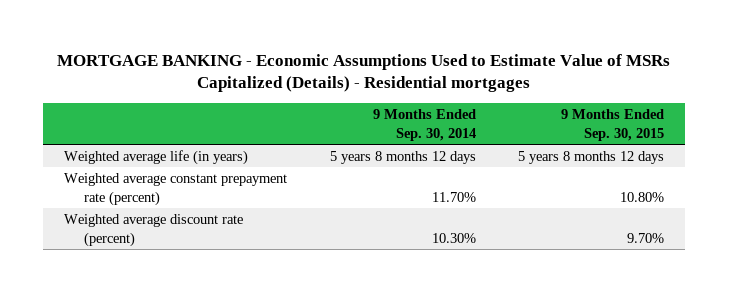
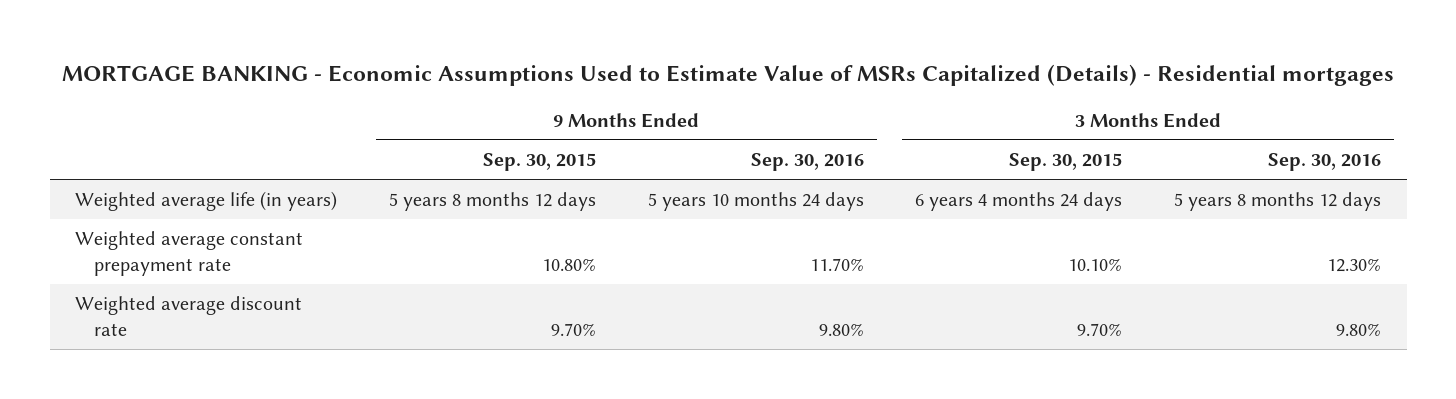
- | 9 Months Ended Sep. 30, 2014 | 9 Months Ended Sep. 30, 2015
+ | 9 Months Ended Sep. 30, 2015 | 9 Months Ended Sep. 30, 2016 | 3 Months Ended Sep. 30, 2015 | 3 Months Ended Sep. 30, 2016
- Weighted average constant prepayment rate (percent) | 11.70% | 10.80%
- Weighted average discount rate (percent) | 10.30% | 9.70%
+ Weighted average constant prepayment rate | 10.80% | 11.70% | 10.10% | 12.30%
+ Weighted average discount rate | 9.70% | 9.80% | 9.70% | 9.80%

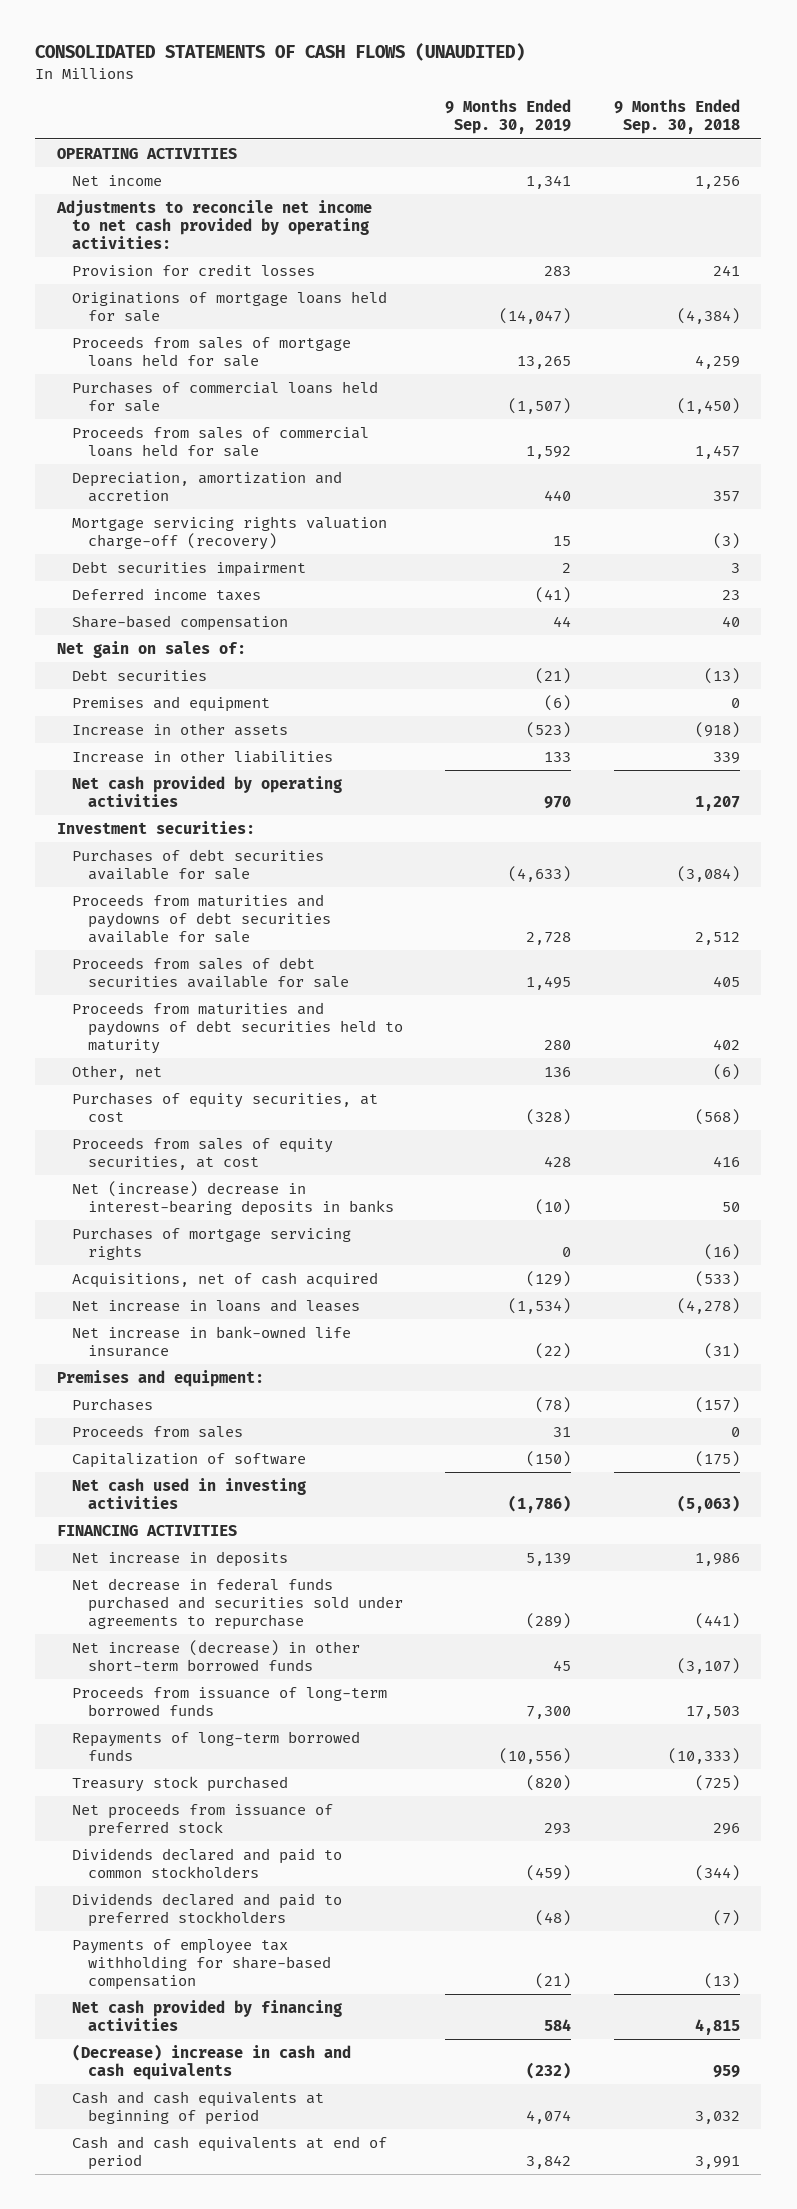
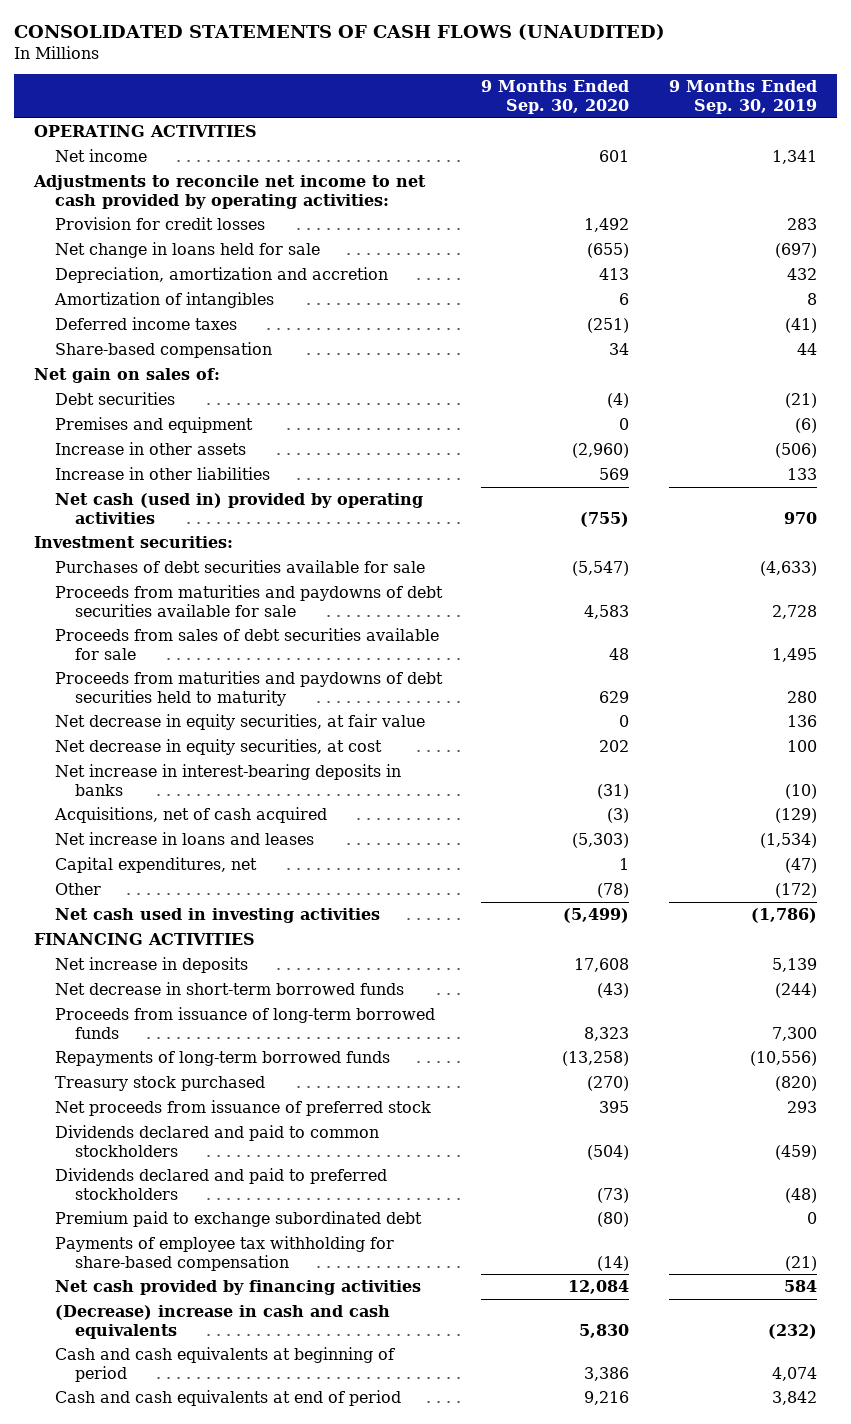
- | 9 Months Ended Sep. 30, 2019 | 9 Months Ended Sep. 30, 2018
+ | 9 Months Ended Sep. 30, 2020 | 9 Months Ended Sep. 30, 2019
- Originations of mortgage loans held for sale | (14,047) | (4,384)
- Proceeds from sales of mortgage loans held for sale | 13,265 | 4,259
- Purchases of commercial loans held for sale | (1,507) | (1,450)
- Proceeds from sales of commercial loans held for sale | 1,592 | 1,457
- Depreciation, amortization and accretion | 440 | 357
- Mortgage servicing rights valuation charge-off (recovery) | 15 | (3)
- Debt securities impairment | 2 | 3
+ Net change in loans held for sale | (655) | (697)
+ Depreciation, amortization and accretion | 413 | 432
+ Amortization of intangibles | 6 | 8
- Increase in other assets | (523) | (918)
+ Increase in other assets | (2,960) | (506)
- Net cash provided by operating activities | 970 | 1,207
+ Net cash (used in) provided by operating activities | (755) | 970
- Other, net | 136 | (6)
- Purchases of equity securities, at cost | (328) | (568)
- Proceeds from sales of equity securities, at cost | 428 | 416
- Net (increase) decrease in interest-bearing deposits in banks | (10) | 50
- Purchases of mortgage servicing rights | 0 | (16)
+ Net decrease in equity securities, at fair value | 0 | 136
+ Net decrease in equity securities, at cost | 202 | 100
+ Net increase in interest-bearing deposits in banks | (31) | (10)
- Net increase in bank-owned life insurance | (22) | (31)
- Premises and equipment:
- Purchases | (78) | (157)
- Proceeds from sales | 31 | 0
- Capitalization of software | (150) | (175)
+ Capital expenditures, net | 1 | (47)
+ Other | (78) | (172)
- Net decrease in federal funds purchased and securities sold under agreements to repurchase | (289) | (441)
- Net increase (decrease) in other short-term borrowed funds | 45 | (3,107)
+ Net decrease in short-term borrowed funds | (43) | (244)
+ Premium paid to exchange subordinated debt | (80) | 0

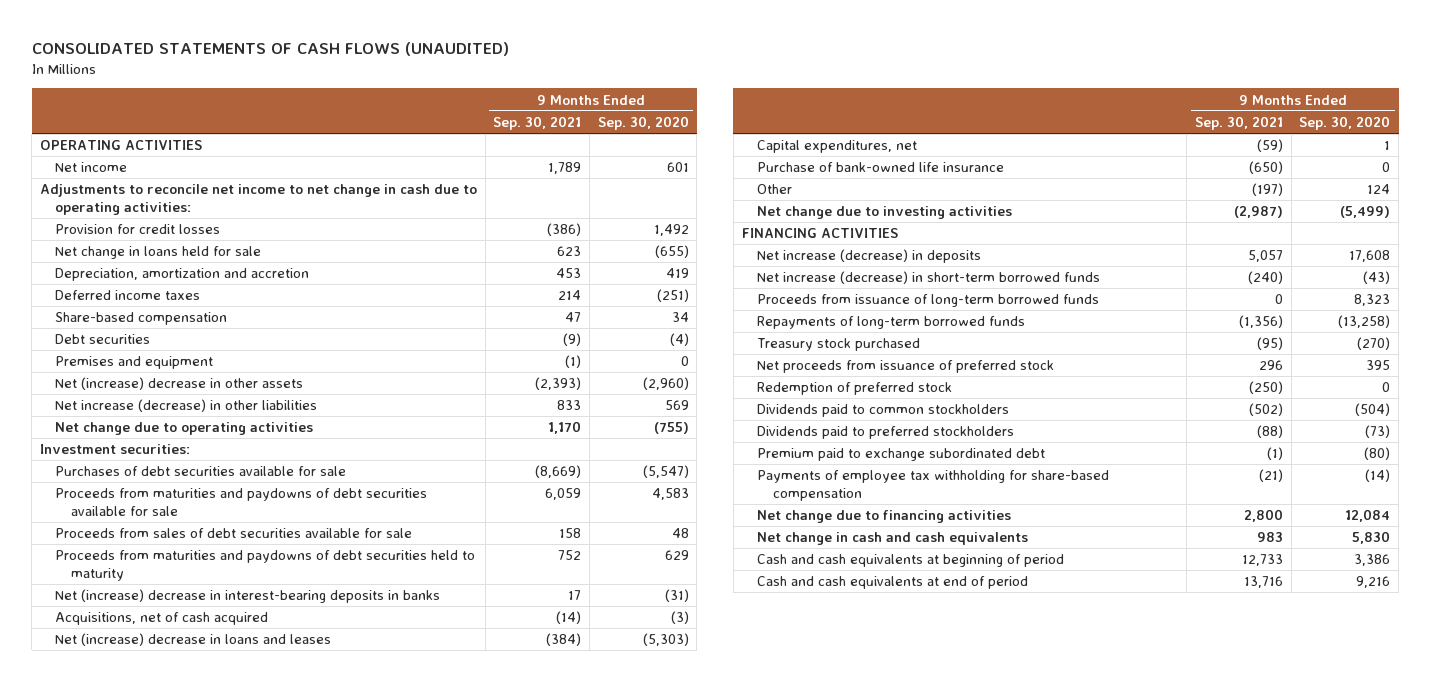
- | 9 Months Ended Sep. 30, 2020 | 9 Months Ended Sep. 30, 2019
+ | 9 Months Ended Sep. 30, 2021 | 9 Months Ended Sep. 30, 2020
- Adjustments to reconcile net income to net cash provided by operating activities:
+ Adjustments to reconcile net income to net change in cash due to operating activities:
- Depreciation, amortization and accretion | 413 | 432
- Amortization of intangibles | 6 | 8
+ Depreciation, amortization and accretion | 453 | 419
- Net gain on sales of:
- Increase in other assets | (2,960) | (506)
- Increase in other liabilities | 569 | 133
- Net cash (used in) provided by operating activities | (755) | 970
+ Net (increase) decrease in other assets | (2,393) | (2,960)
+ Net increase (decrease) in other liabilities | 833 | 569
+ Net change due to operating activities | 1,170 | (755)
- Net decrease in equity securities, at fair value | 0 | 136
- Net decrease in equity securities, at cost | 202 | 100
- Net increase in interest-bearing deposits in banks | (31) | (10)
+ Net (increase) decrease in interest-bearing deposits in banks | 17 | (31)
- Net increase in loans and leases | (5,303) | (1,534)
+ Net (increase) decrease in loans and leases | (384) | (5,303)
- Other | (78) | (172)
- Net cash used in investing activities | (5,499) | (1,786)
+ Purchase of bank-owned life insurance | (650) | 0
+ Other | (197) | 124
+ Net change due to investing activities | (2,987) | (5,499)
- Net increase in deposits | 17,608 | 5,139
- Net decrease in short-term borrowed funds | (43) | (244)
+ Net increase (decrease) in deposits | 5,057 | 17,608
+ Net increase (decrease) in short-term borrowed funds | (240) | (43)
- Dividends declared and paid to common stockholders | (504) | (459)
- Dividends declared and paid to preferred stockholders | (73) | (48)
+ Redemption of preferred stock | (250) | 0
+ Dividends paid to common stockholders | (502) | (504)
+ Dividends paid to preferred stockholders | (88) | (73)
- Net cash provided by financing activities | 12,084 | 584
- (Decrease) increase in cash and cash equivalents | 5,830 | (232)
+ Net change due to financing activities | 2,800 | 12,084
+ Net change in cash and cash equivalents | 983 | 5,830

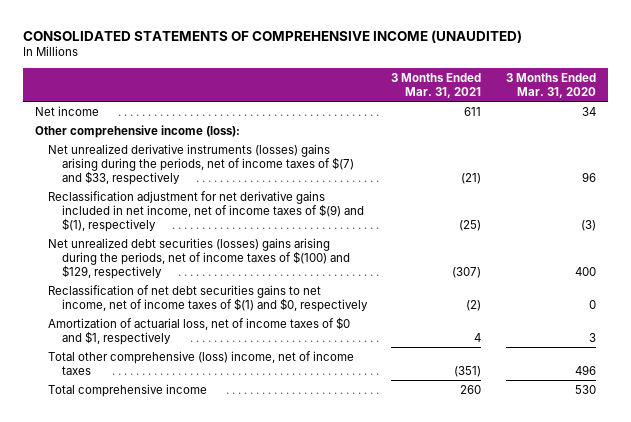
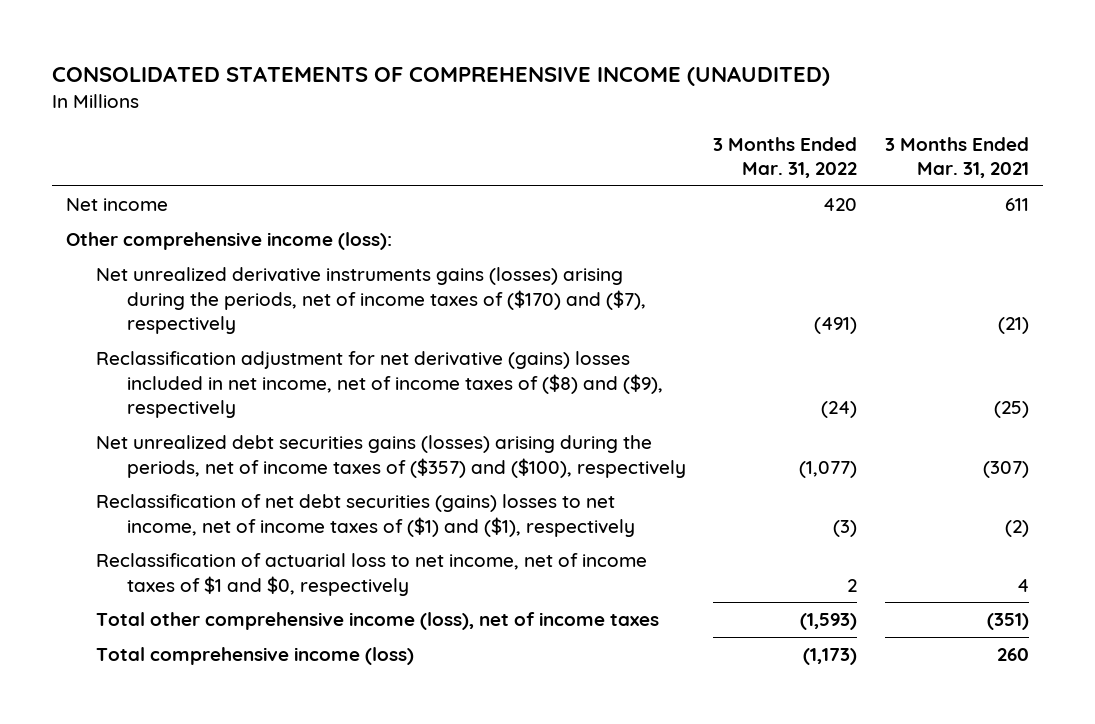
- | 3 Months Ended Mar. 31, 2021 | 3 Months Ended Mar. 31, 2020
+ | 3 Months Ended Mar. 31, 2022 | 3 Months Ended Mar. 31, 2021
- Net unrealized derivative instruments (losses) gains arising during the periods, net of income taxes of $(7) and $33, respectively | (21) | 96
- Reclassification adjustment for net derivative gains included in net income, net of income taxes of $(9) and $(1), respectively | (25) | (3)
- Net unrealized debt securities (losses) gains arising during the periods, net of income taxes of $(100) and $129, respectively | (307) | 400
- Reclassification of net debt securities gains to net income, net of income taxes of $(1) and $0, respectively | (2) | 0
- Amortization of actuarial loss, net of income taxes of $0 and $1, respectively | 4 | 3
- Total other comprehensive (loss) income, net of income taxes | (351) | 496
- Total comprehensive income | 260 | 530
+ Net unrealized derivative instruments gains (losses) arising during the periods, net of income taxes of ($170) and ($7), respectively | (491) | (21)
+ Reclassification adjustment for net derivative (gains) losses included in net income, net of income taxes of ($8) and ($9), respectively | (24) | (25)
+ Net unrealized debt securities gains (losses) arising during the periods, net of income taxes of ($357) and ($100), respectively | (1,077) | (307)
+ Reclassification of net debt securities (gains) losses to net income, net of income taxes of ($1) and ($1), respectively | (3) | (2)
+ Reclassification of actuarial loss to net income, net of income taxes of $1 and $0, respectively | 2 | 4
+ Total other comprehensive income (loss), net of income taxes | (1,593) | (351)
+ Total comprehensive income (loss) | (1,173) | 260

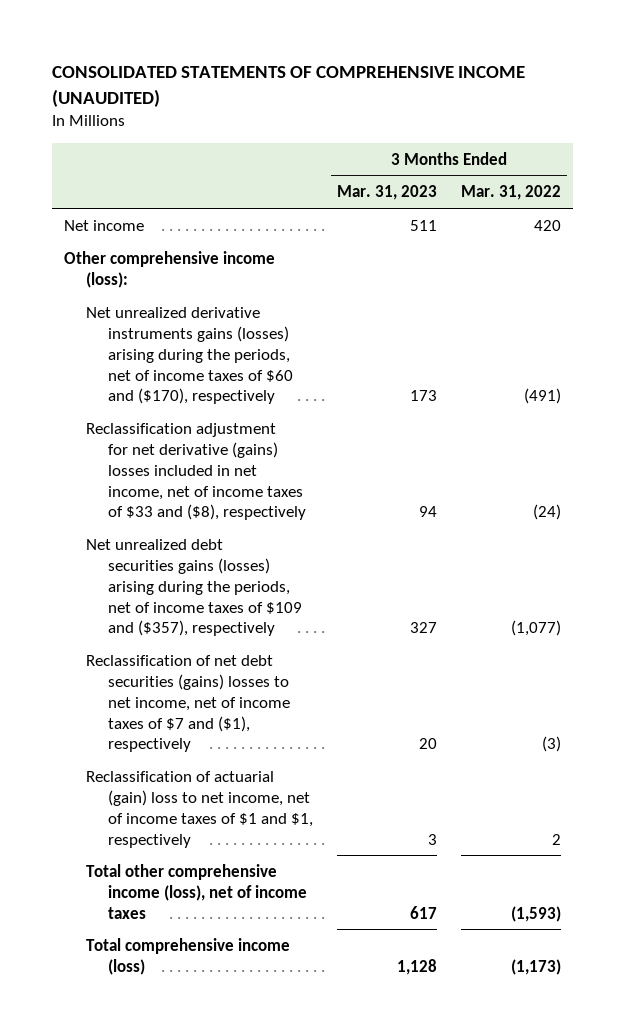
- | 3 Months Ended Mar. 31, 2022 | 3 Months Ended Mar. 31, 2021
+ | 3 Months Ended Mar. 31, 2023 | 3 Months Ended Mar. 31, 2022
- Net unrealized derivative instruments gains (losses) arising during the periods, net of income taxes of ($170) and ($7), respectively | (491) | (21)
- Reclassification adjustment for net derivative (gains) losses included in net income, net of income taxes of ($8) and ($9), respectively | (24) | (25)
- Net unrealized debt securities gains (losses) arising during the periods, net of income taxes of ($357) and ($100), respectively | (1,077) | (307)
- Reclassification of net debt securities (gains) losses to net income, net of income taxes of ($1) and ($1), respectively | (3) | (2)
- Reclassification of actuarial loss to net income, net of income taxes of $1 and $0, respectively | 2 | 4
+ Net unrealized derivative instruments gains (losses) arising during the periods, net of income taxes of $60 and ($170), respectively | 173 | (491)
+ Reclassification adjustment for net derivative (gains) losses included in net income, net of income taxes of $33 and ($8), respectively | 94 | (24)
+ Net unrealized debt securities gains (losses) arising during the periods, net of income taxes of $109 and ($357), respectively | 327 | (1,077)
+ Reclassification of net debt securities (gains) losses to net income, net of income taxes of $7 and ($1), respectively | 20 | (3)
+ Reclassification of actuarial (gain) loss to net income, net of income taxes of $1 and $1, respectively | 3 | 2

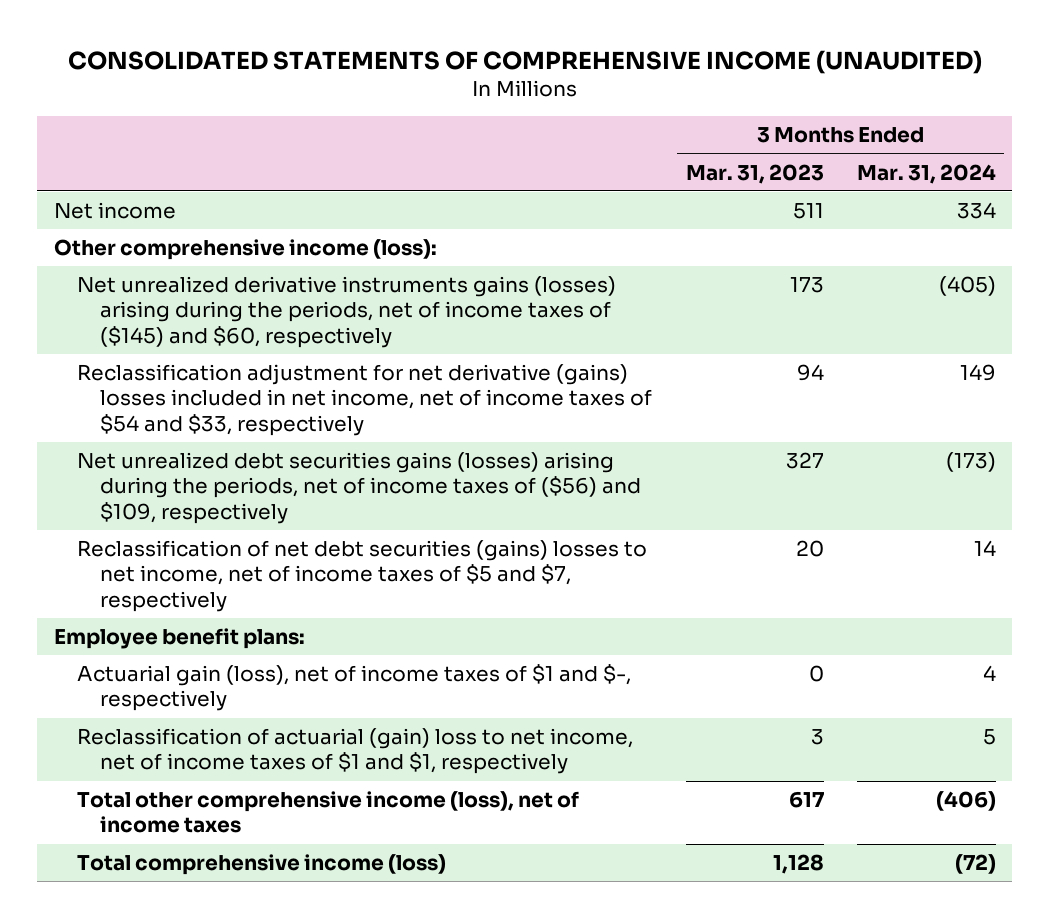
- | 3 Months Ended Mar. 31, 2023 | 3 Months Ended Mar. 31, 2022
+ | 3 Months Ended Mar. 31, 2023 | 3 Months Ended Mar. 31, 2024
- Net unrealized derivative instruments gains (losses) arising during the periods, net of income taxes of $60 and ($170), respectively | 173 | (491)
- Reclassification adjustment for net derivative (gains) losses included in net income, net of income taxes of $33 and ($8), respectively | 94 | (24)
- Net unrealized debt securities gains (losses) arising during the periods, net of income taxes of $109 and ($357), respectively | 327 | (1,077)
- Reclassification of net debt securities (gains) losses to net income, net of income taxes of $7 and ($1), respectively | 20 | (3)
+ Net unrealized derivative instruments gains (losses) arising during the periods, net of income taxes of ($145) and $60, respectively | 173 | (405)
+ Reclassification adjustment for net derivative (gains) losses included in net income, net of income taxes of $54 and $33, respectively | 94 | 149
+ Net unrealized debt securities gains (losses) arising during the periods, net of income taxes of ($56) and $109, respectively | 327 | (173)
+ Reclassification of net debt securities (gains) losses to net income, net of income taxes of $5 and $7, respectively | 20 | 14
+ Employee benefit plans:
+ Actuarial gain (loss), net of income taxes of $1 and $-, respectively | 0 | 4

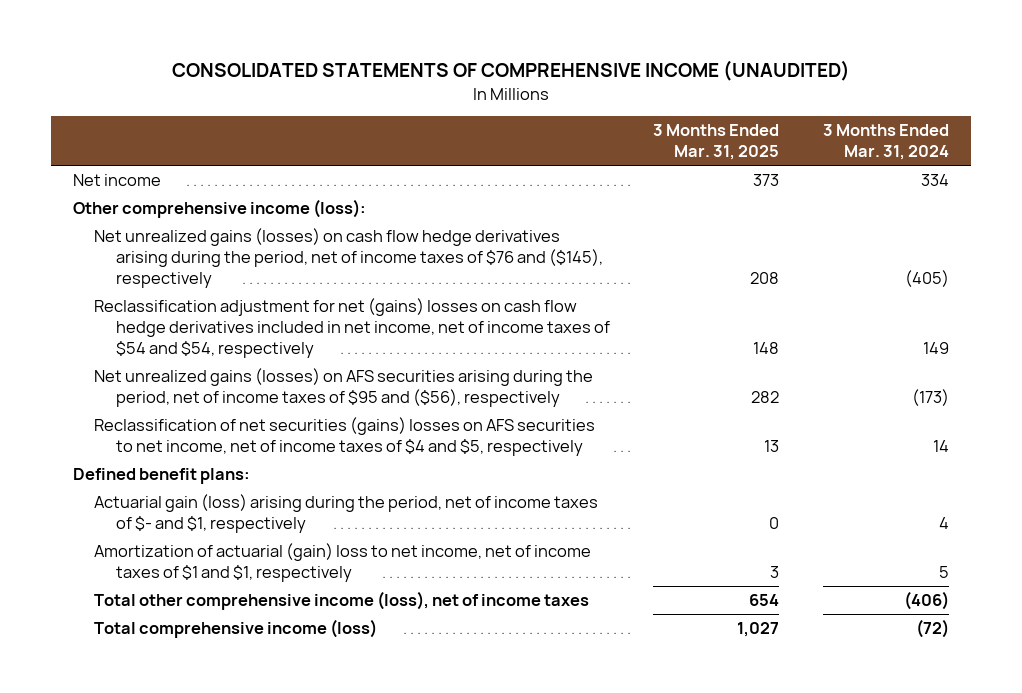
- | 3 Months Ended Mar. 31, 2023 | 3 Months Ended Mar. 31, 2024
+ | 3 Months Ended Mar. 31, 2025 | 3 Months Ended Mar. 31, 2024
- Net unrealized derivative instruments gains (losses) arising during the periods, net of income taxes of ($145) and $60, respectively | 173 | (405)
- Reclassification adjustment for net derivative (gains) losses included in net income, net of income taxes of $54 and $33, respectively | 94 | 149
- Net unrealized debt securities gains (losses) arising during the periods, net of income taxes of ($56) and $109, respectively | 327 | (173)
- Reclassification of net debt securities (gains) losses to net income, net of income taxes of $5 and $7, respectively | 20 | 14
- Employee benefit plans:
- Actuarial gain (loss), net of income taxes of $1 and $-, respectively | 0 | 4
- Reclassification of actuarial (gain) loss to net income, net of income taxes of $1 and $1, respectively | 3 | 5
+ Net unrealized gains (losses) on cash flow hedge derivatives arising during the period, net of income taxes of $76 and ($145), respectively | 208 | (405)
+ Reclassification adjustment for net (gains) losses on cash flow hedge derivatives included in net income, net of income taxes of $54 and $54, respectively | 148 | 149
+ Net unrealized gains (losses) on AFS securities arising during the period, net of income taxes of $95 and ($56), respectively | 282 | (173)
+ Reclassification of net securities (gains) losses on AFS securities to net income, net of income taxes of $4 and $5, respectively | 13 | 14
+ Defined benefit plans:
+ Actuarial gain (loss) arising during the period, net of income taxes of $- and $1, respectively | 0 | 4
+ Amortization of actuarial (gain) loss to net income, net of income taxes of $1 and $1, respectively | 3 | 5

